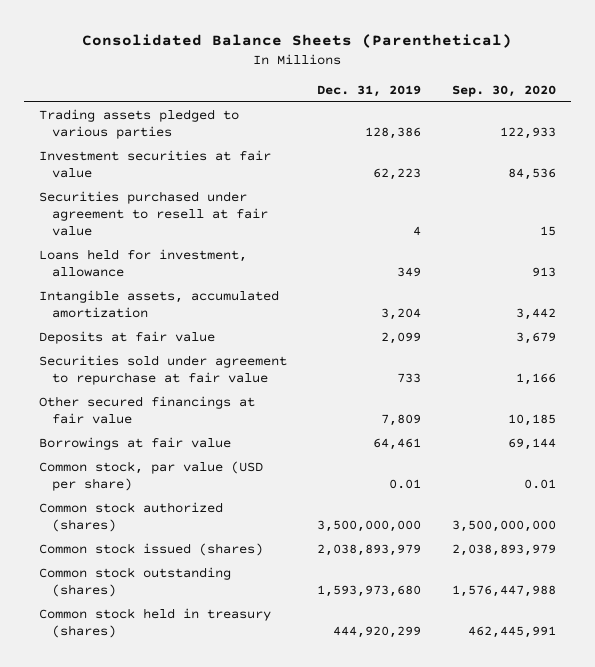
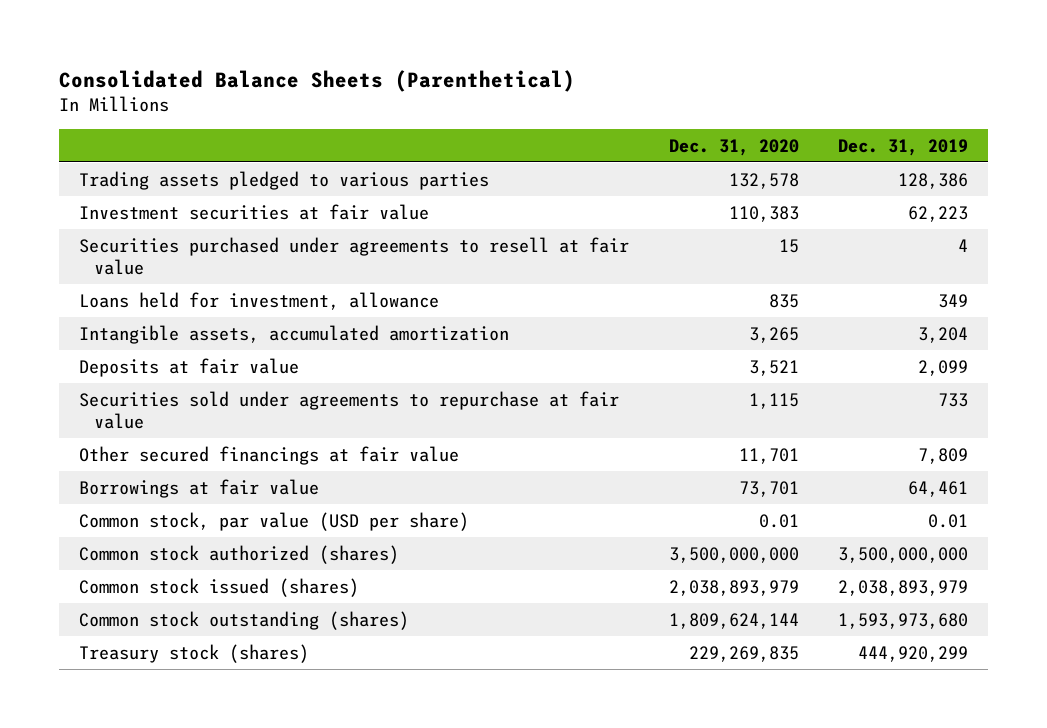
- | Dec. 31, 2019 | Sep. 30, 2020
+ | Dec. 31, 2020 | Dec. 31, 2019
- Securities purchased under agreement to resell at fair value | 4 | 15
+ Securities purchased under agreements to resell at fair value | 15 | 4
- Securities sold under agreement to repurchase at fair value | 733 | 1,166
+ Securities sold under agreements to repurchase at fair value | 1,115 | 733
- Common stock held in treasury (shares) | 444,920,299 | 462,445,991
+ Treasury stock (shares) | 229,269,835 | 444,920,299

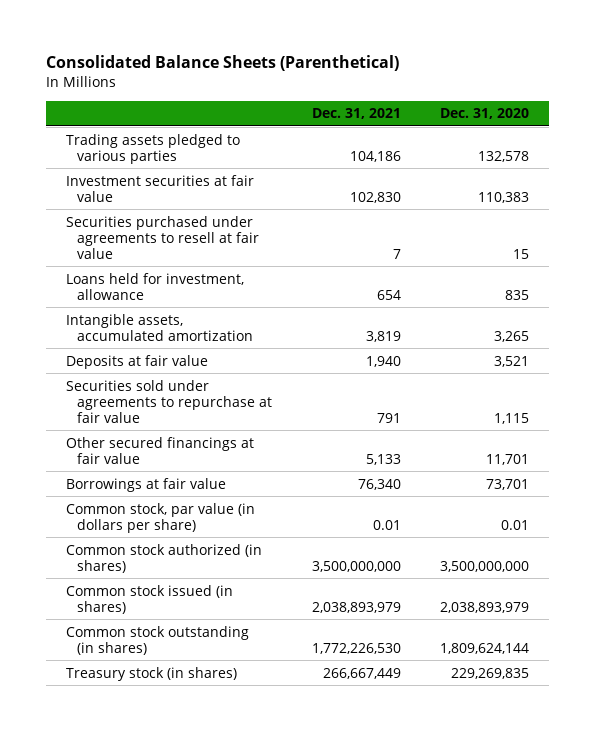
- | Dec. 31, 2020 | Dec. 31, 2019
+ | Dec. 31, 2021 | Dec. 31, 2020
- Common stock, par value (USD per share) | 0.01 | 0.01
- Common stock authorized (shares) | 3,500,000,000 | 3,500,000,000
- Common stock issued (shares) | 2,038,893,979 | 2,038,893,979
- Common stock outstanding (shares) | 1,809,624,144 | 1,593,973,680
- Treasury stock (shares) | 229,269,835 | 444,920,299
+ Common stock, par value (in dollars per share) | 0.01 | 0.01
+ Common stock authorized (in shares) | 3,500,000,000 | 3,500,000,000
+ Common stock issued (in shares) | 2,038,893,979 | 2,038,893,979
+ Common stock outstanding (in shares) | 1,772,226,530 | 1,809,624,144
+ Treasury stock (in shares) | 266,667,449 | 229,269,835

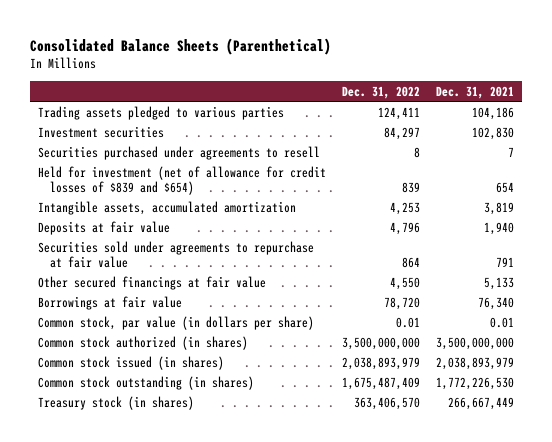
- | Dec. 31, 2021 | Dec. 31, 2020
+ | Dec. 31, 2022 | Dec. 31, 2021
- Investment securities at fair value | 102,830 | 110,383
- Securities purchased under agreements to resell at fair value | 7 | 15
- Loans held for investment, allowance | 654 | 835
+ Investment securities | 84,297 | 102,830
+ Securities purchased under agreements to resell | 8 | 7
+ Held for investment (net of allowance for credit losses of $839 and $654) | 839 | 654

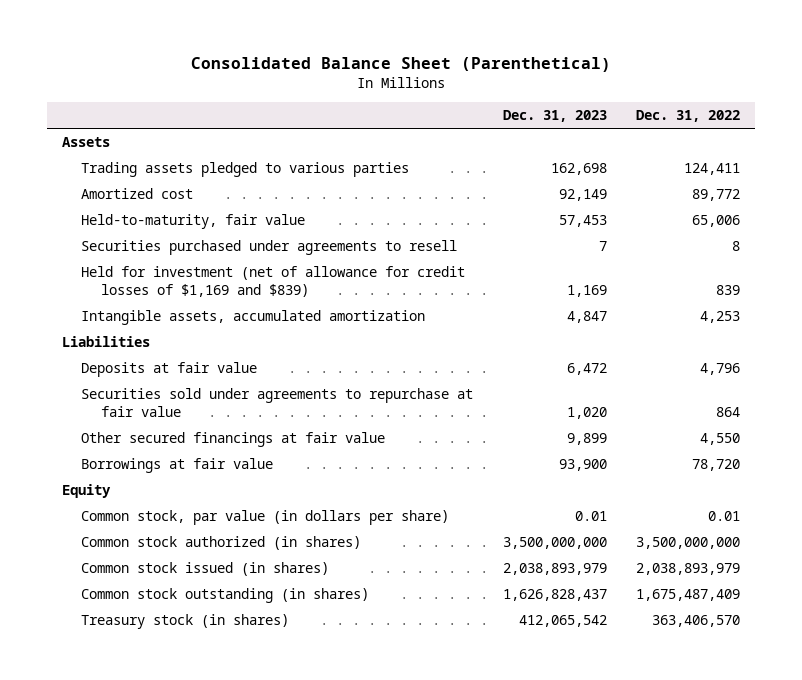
- Consolidated Balance Sheets (Parenthetical)
+ Consolidated Balance Sheet (Parenthetical)
- | Dec. 31, 2022 | Dec. 31, 2021
+ | Dec. 31, 2023 | Dec. 31, 2022
+ Assets
- Investment securities | 84,297 | 102,830
+ Amortized cost | 92,149 | 89,772
+ Held-to-maturity, fair value | 57,453 | 65,006
- Held for investment (net of allowance for credit losses of $839 and $654) | 839 | 654
+ Held for investment (net of allowance for credit losses of $1,169 and $839) | 1,169 | 839
+ Liabilities
+ Equity

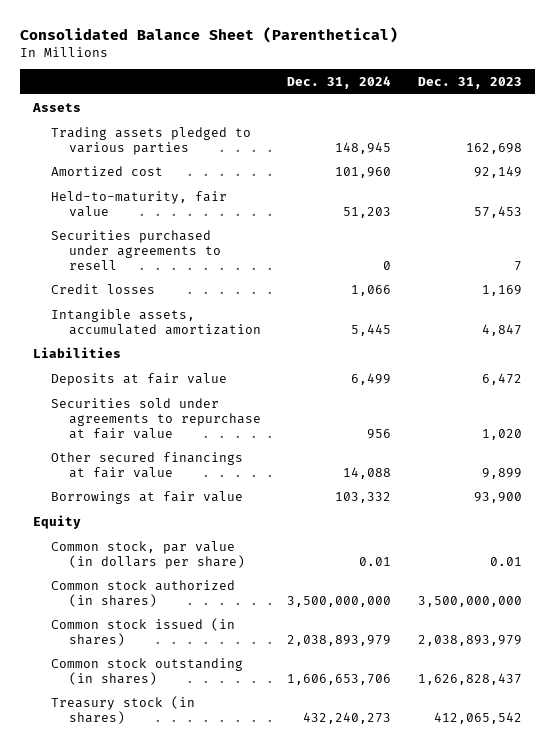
- | Dec. 31, 2023 | Dec. 31, 2022
+ | Dec. 31, 2024 | Dec. 31, 2023
- Held for investment (net of allowance for credit losses of $1,169 and $839) | 1,169 | 839
+ Credit losses | 1,066 | 1,169

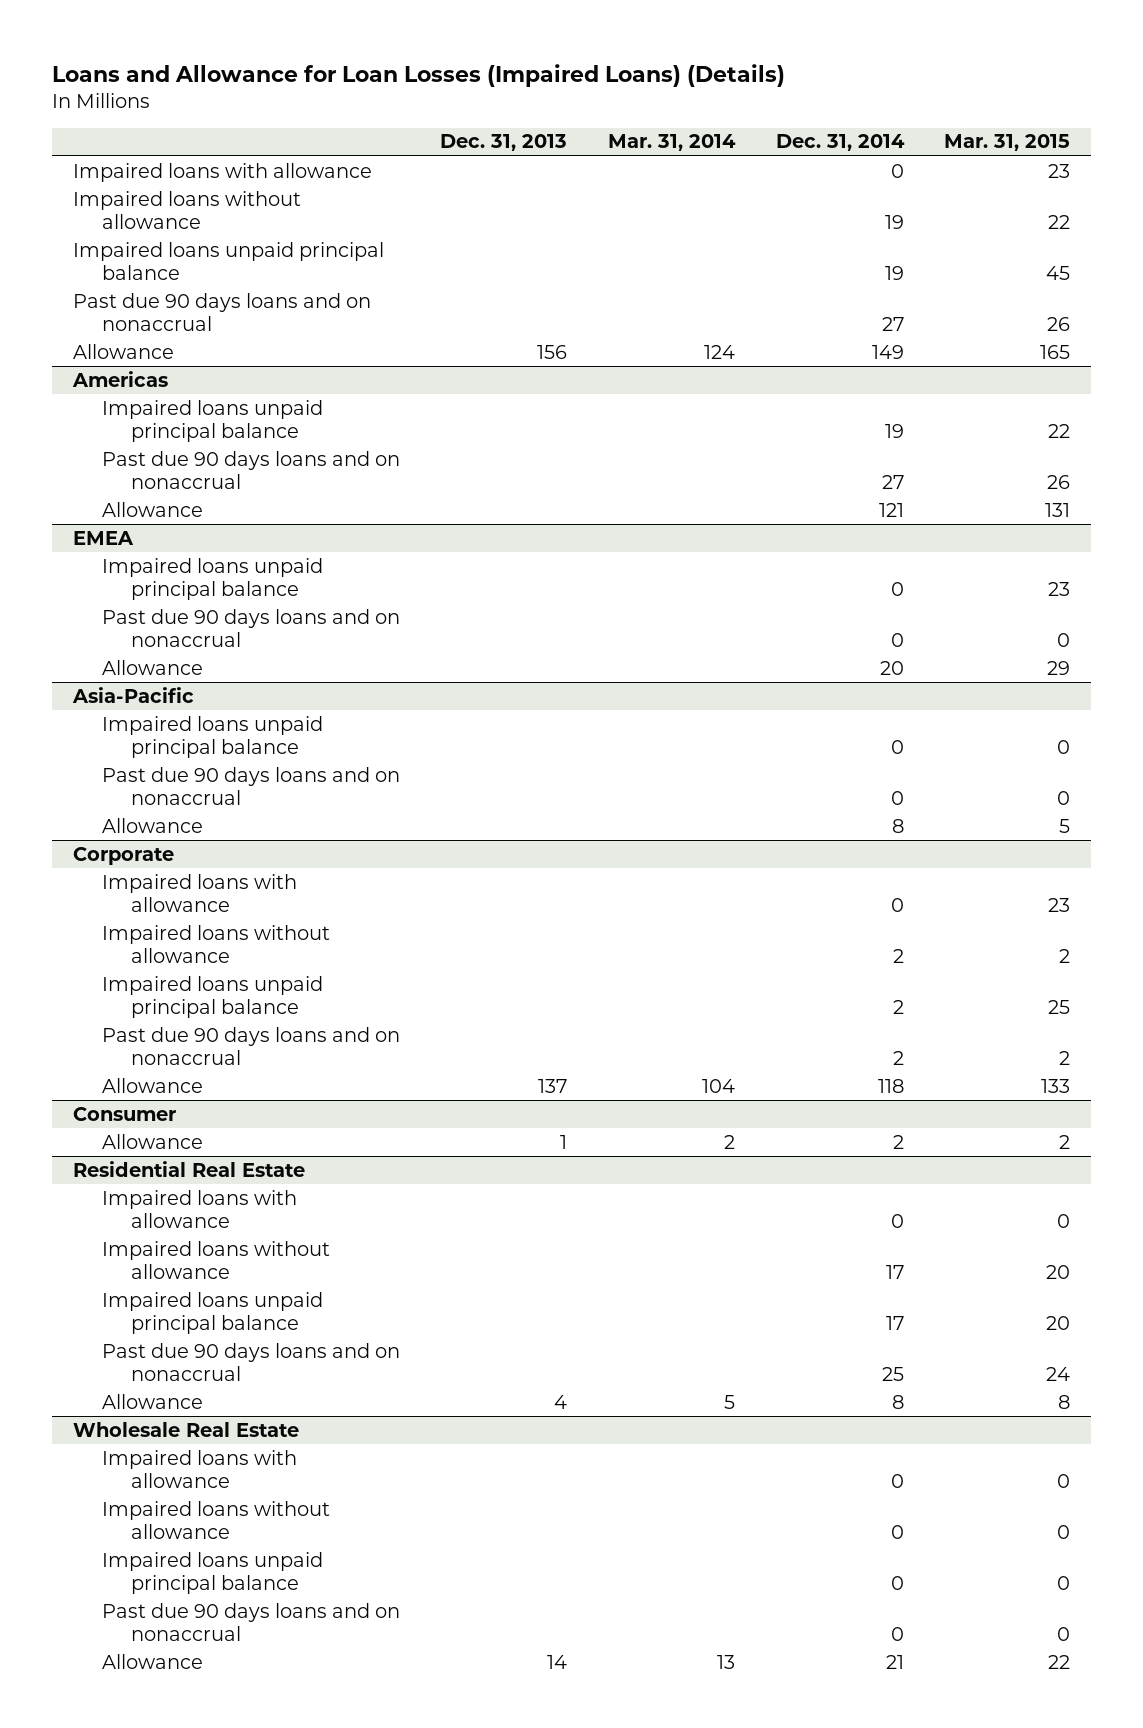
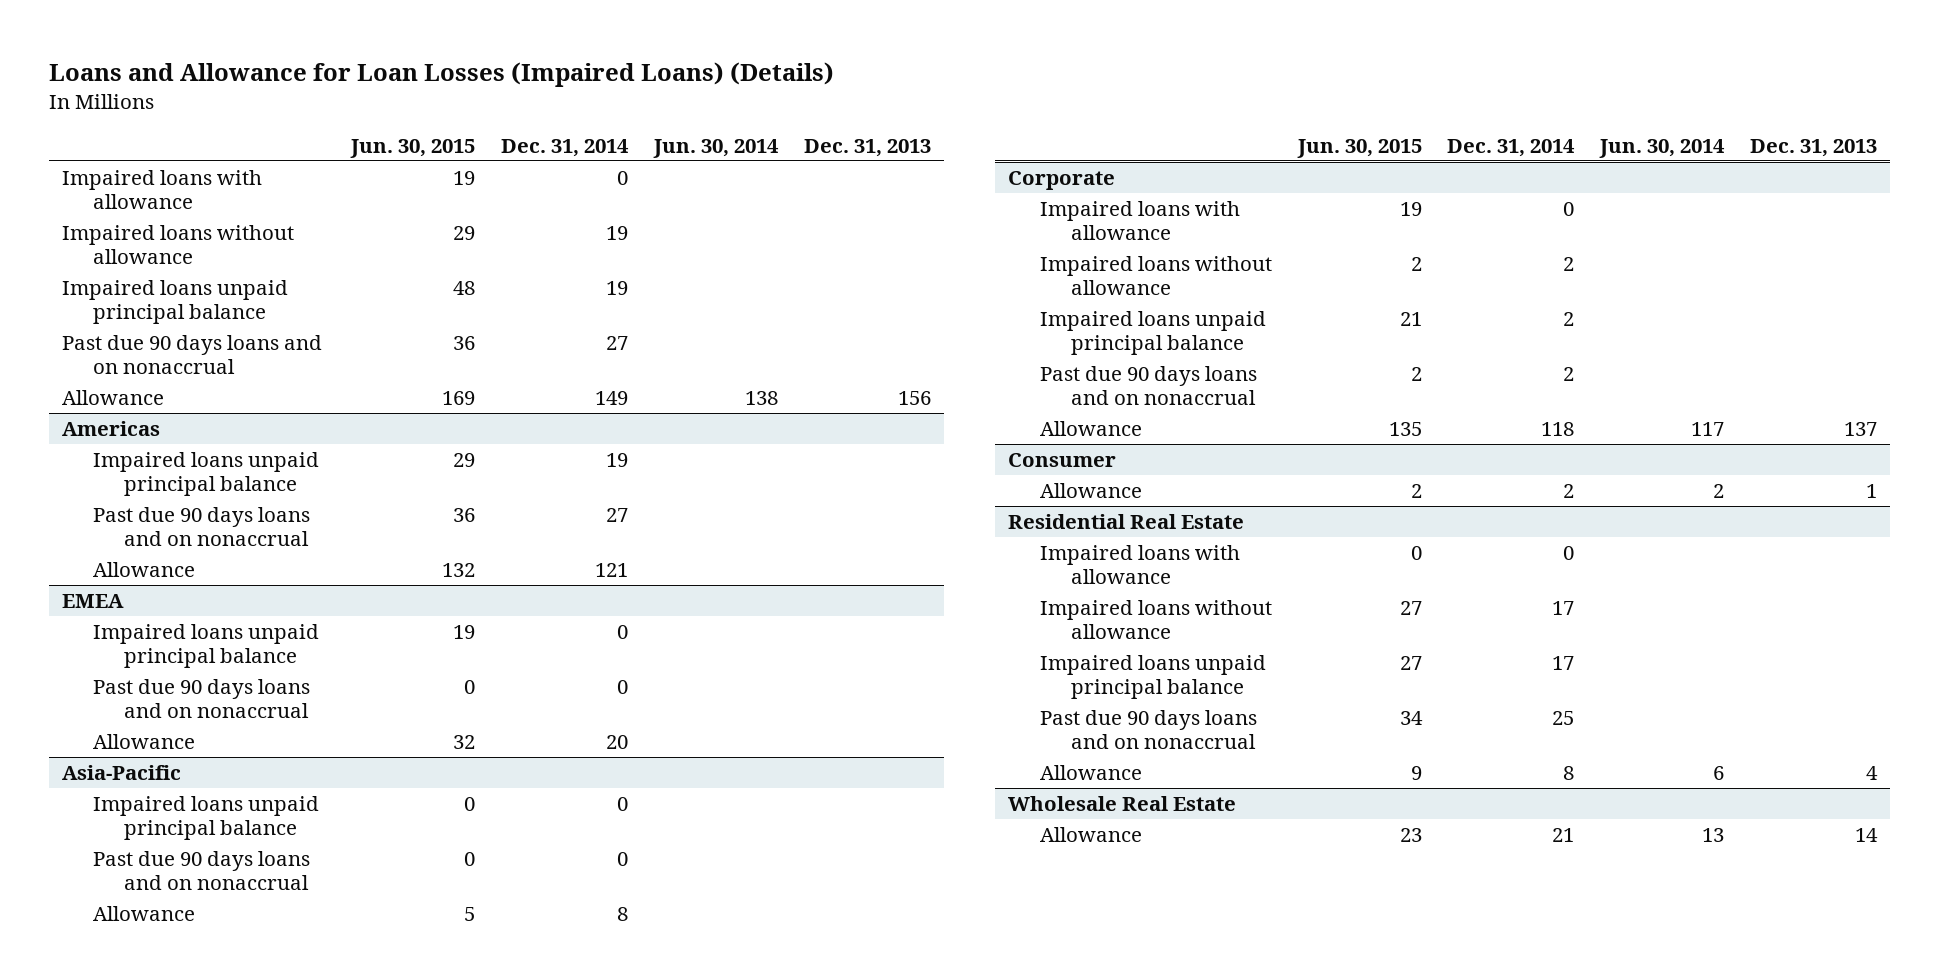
- | Dec. 31, 2013 | Mar. 31, 2014 | Dec. 31, 2014 | Mar. 31, 2015
+ | Jun. 30, 2015 | Dec. 31, 2014 | Jun. 30, 2014 | Dec. 31, 2013
@ Wholesale Real Estate
- Impaired loans with allowance | | | 0 | 0
- Impaired loans without allowance | | | 0 | 0
- Impaired loans unpaid principal balance | | | 0 | 0
- Past due 90 days loans and on nonaccrual | | | 0 | 0

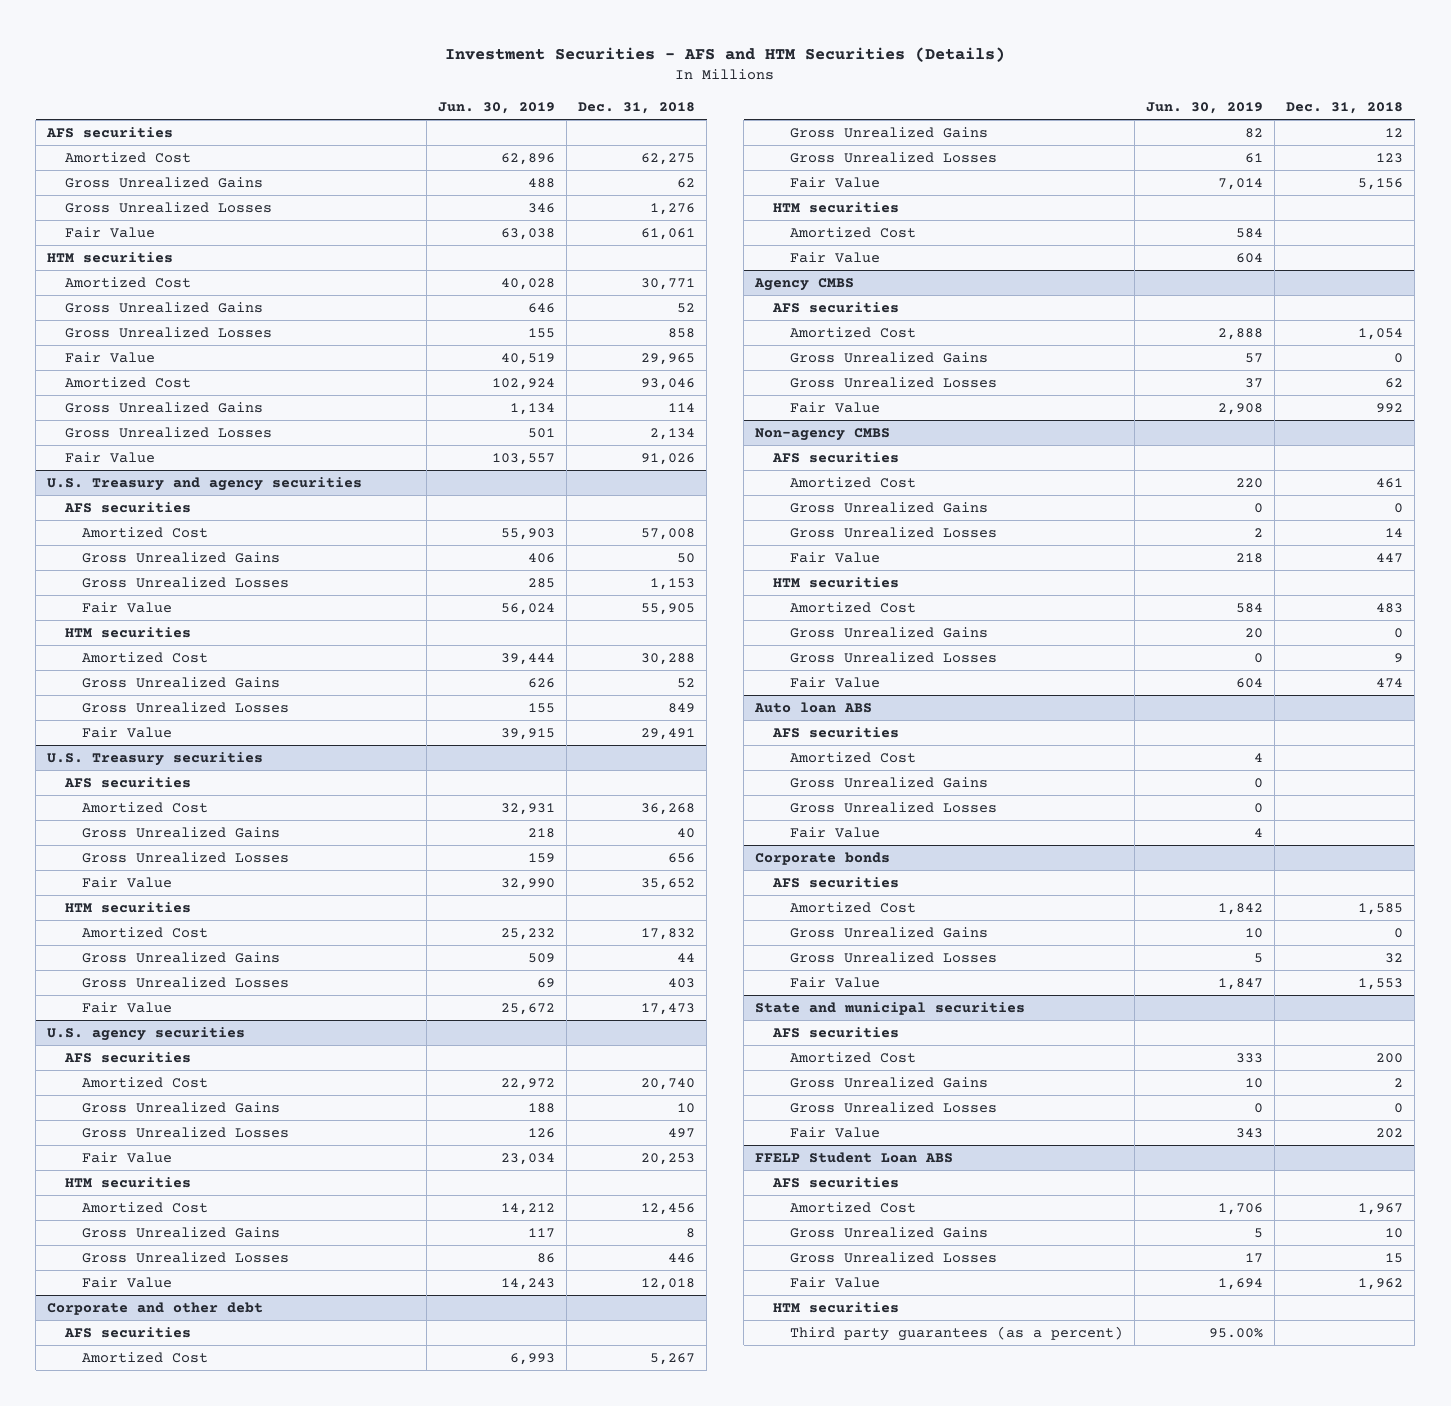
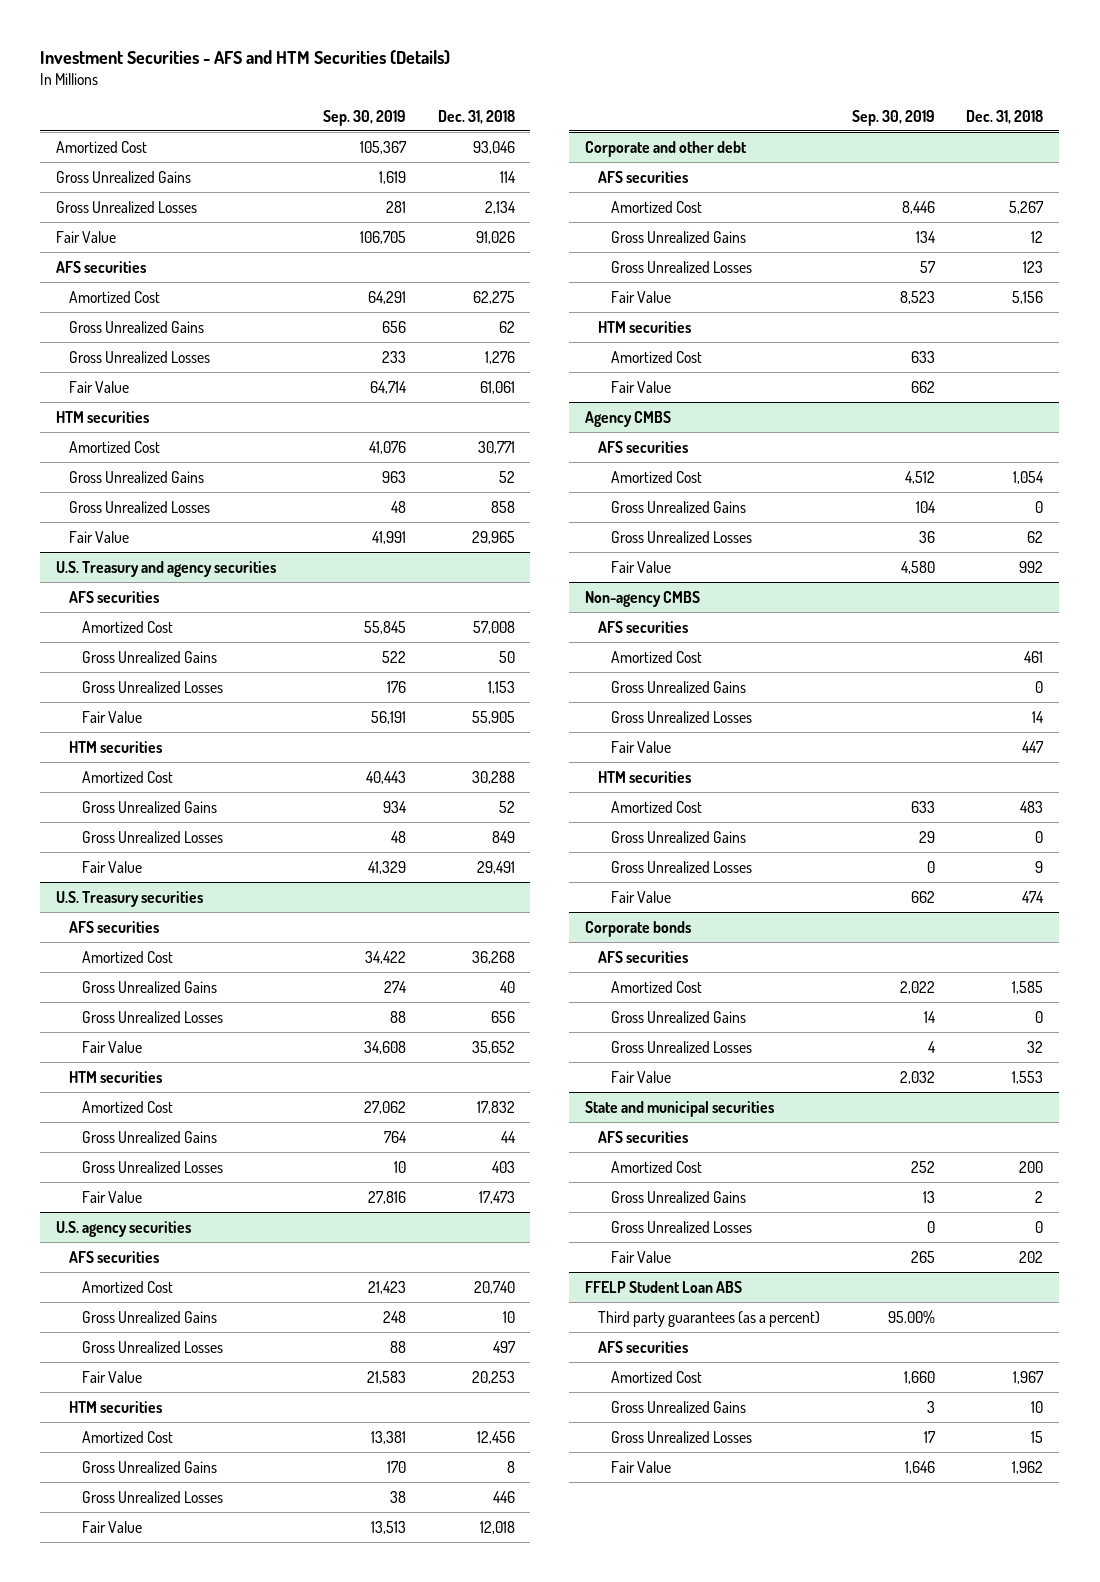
- | Jun. 30, 2019 | Dec. 31, 2018
+ | Sep. 30, 2019 | Dec. 31, 2018
moved up: Amortized Cost | 105,367 | 93,046
moved up: Gross Unrealized Gains | 1,619 | 114
moved up: Gross Unrealized Losses | 281 | 2,134
moved up: Fair Value | 106,705 | 91,026
- Auto loan ABS
- AFS securities
- Amortized Cost | 4 |
- Gross Unrealized Gains | 0 |
- Gross Unrealized Losses | 0 |
- Fair Value | 4 |
@ FFELP Student Loan ABS
moved up: Third party guarantees (as a percent) | 95.00% |
- HTM securities

